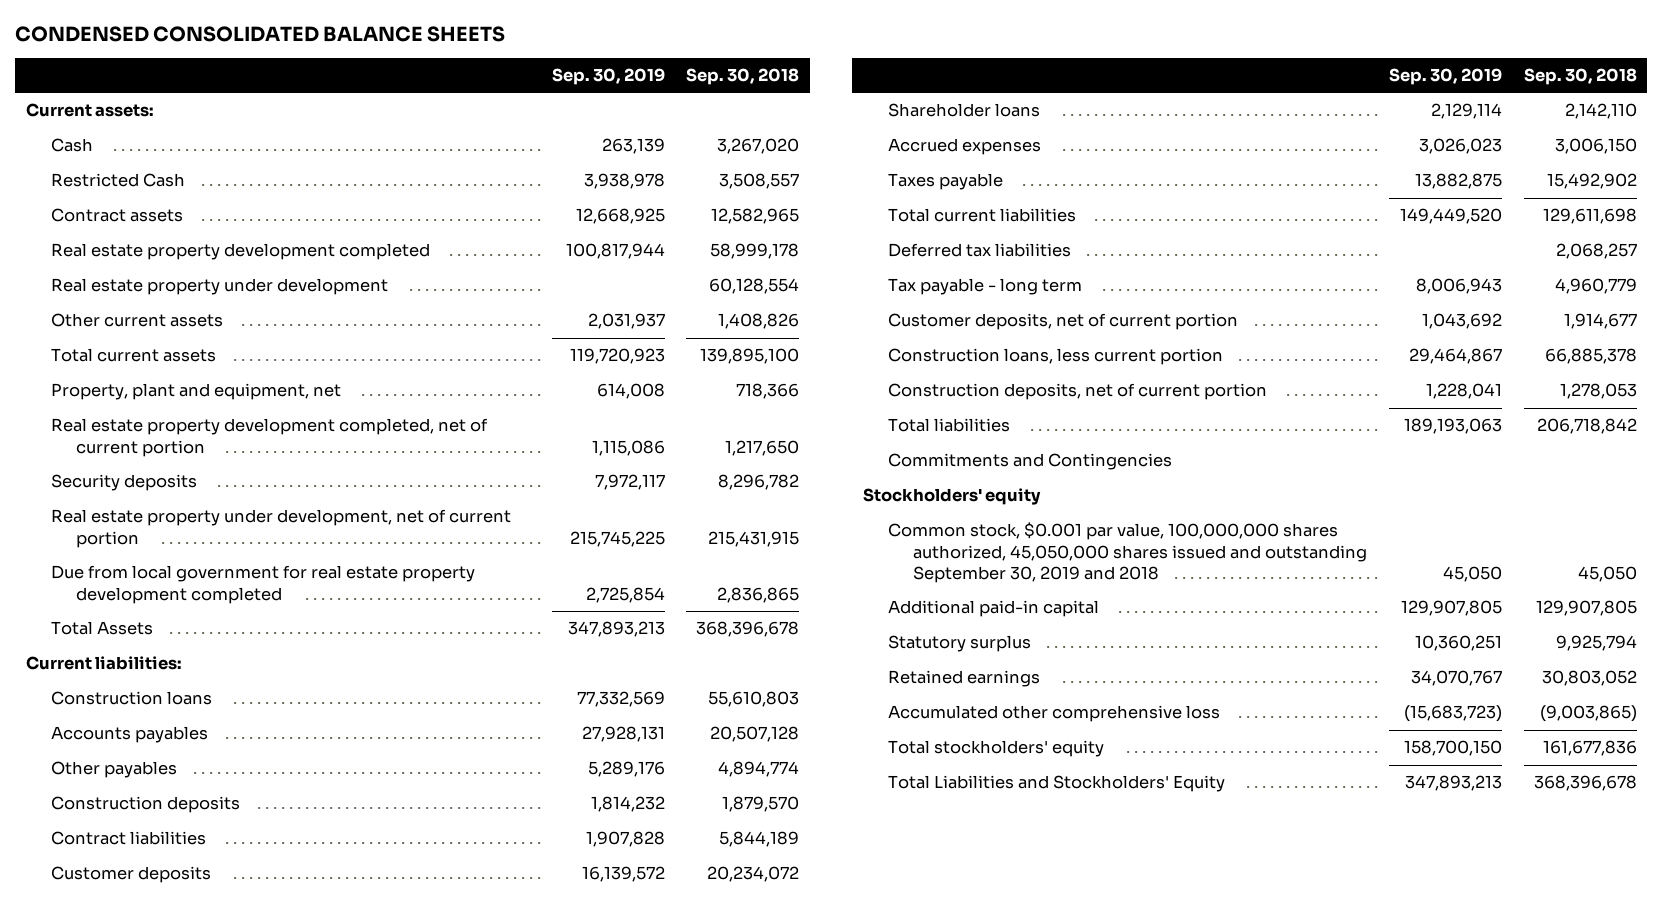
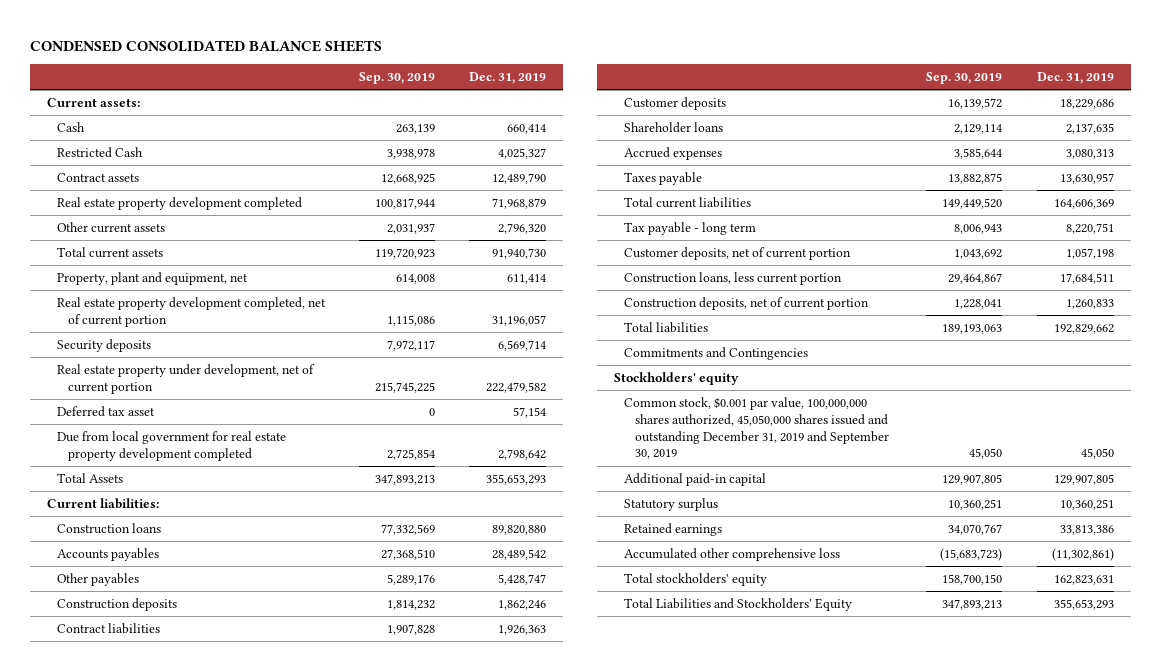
- | Sep. 30, 2019 | Sep. 30, 2018
+ | Sep. 30, 2019 | Dec. 31, 2019
- Real estate property under development | | 60,128,554
+ Deferred tax asset | 0 | 57,154
- Accounts payables | 27,928,131 | 20,507,128
+ Accounts payables | 27,368,510 | 28,489,542
- Accrued expenses | 3,026,023 | 3,006,150
+ Accrued expenses | 3,585,644 | 3,080,313
- Deferred tax liabilities | | 2,068,257
- Common stock, $0.001 par value, 100,000,000 shares authorized, 45,050,000 shares issued and outstanding September 30, 2019 and 2018 | 45,050 | 45,050
+ Common stock, $0.001 par value, 100,000,000 shares authorized, 45,050,000 shares issued and outstanding December 31, 2019 and September 30, 2019 | 45,050 | 45,050

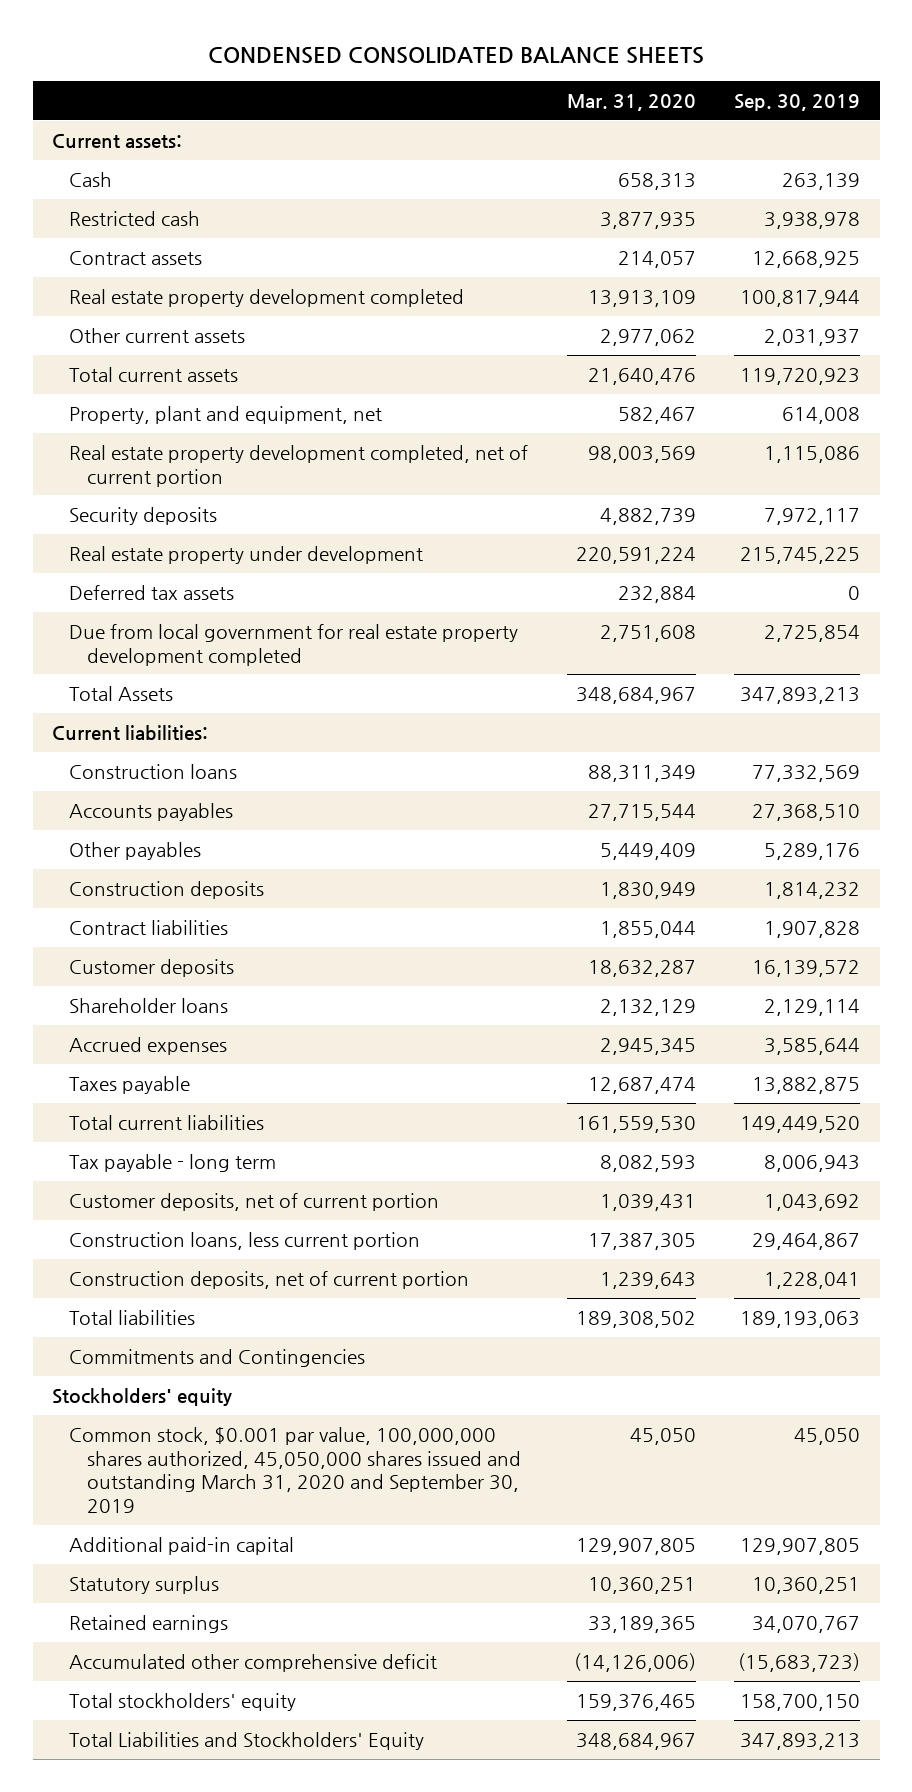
- | Sep. 30, 2019 | Dec. 31, 2019
+ | Mar. 31, 2020 | Sep. 30, 2019
- Restricted Cash | 3,938,978 | 4,025,327
+ Restricted cash | 3,877,935 | 3,938,978
- Real estate property under development, net of current portion | 215,745,225 | 222,479,582
- Deferred tax asset | 0 | 57,154
+ Real estate property under development | 220,591,224 | 215,745,225
+ Deferred tax assets | 232,884 | 0
- Common stock, $0.001 par value, 100,000,000 shares authorized, 45,050,000 shares issued and outstanding December 31, 2019 and September 30, 2019 | 45,050 | 45,050
+ Common stock, $0.001 par value, 100,000,000 shares authorized, 45,050,000 shares issued and outstanding March 31, 2020 and September 30, 2019 | 45,050 | 45,050
- Accumulated other comprehensive loss | (15,683,723) | (11,302,861)
+ Accumulated other comprehensive deficit | (14,126,006) | (15,683,723)

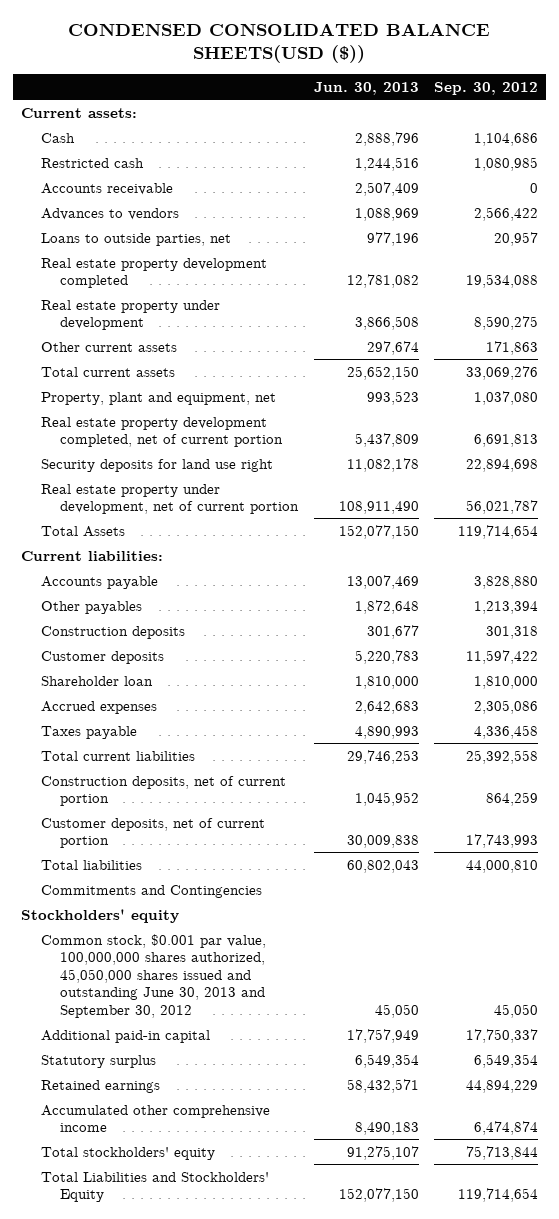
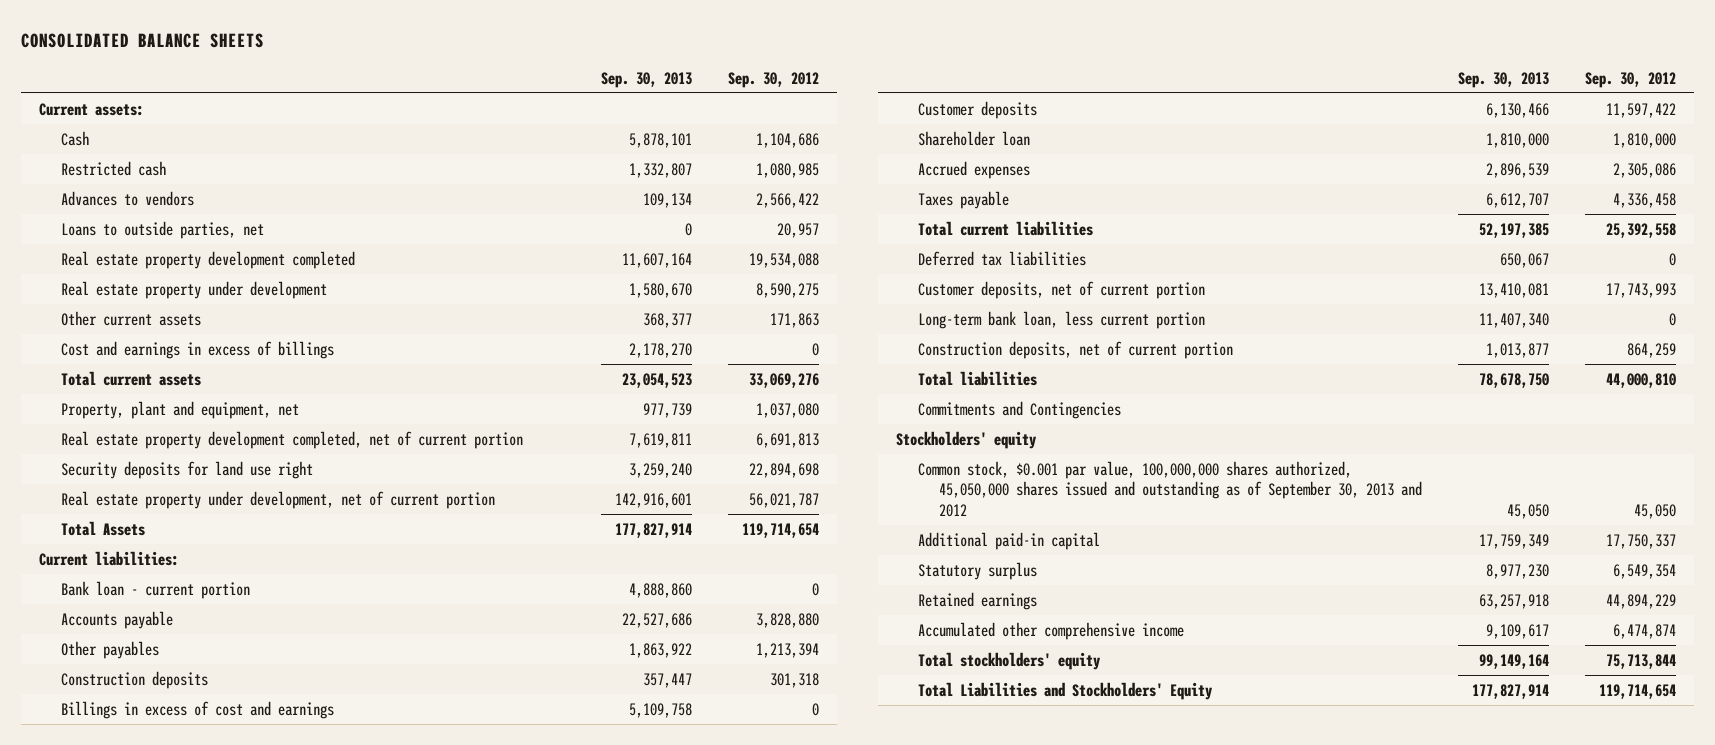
- CONDENSED CONSOLIDATED BALANCE SHEETS(USD ($))
+ CONSOLIDATED BALANCE SHEETS
- | Jun. 30, 2013 | Sep. 30, 2012
+ | Sep. 30, 2013 | Sep. 30, 2012
- Accounts receivable | 2,507,409 | 0
+ Cost and earnings in excess of billings | 2,178,270 | 0
+ Bank loan - current portion | 4,888,860 | 0
+ Billings in excess of cost and earnings | 5,109,758 | 0
+ Deferred tax liabilities | 650,067 | 0
+ Long-term bank loan, less current portion | 11,407,340 | 0
moved down: Construction deposits, net of current portion | 1,013,877 | 864,259
- Common stock, $0.001 par value, 100,000,000 shares authorized, 45,050,000 shares issued and outstanding June 30, 2013 and September 30, 2012 | 45,050 | 45,050
+ Common stock, $0.001 par value, 100,000,000 shares authorized, 45,050,000 shares issued and outstanding as of September 30, 2013 and 2012 | 45,050 | 45,050

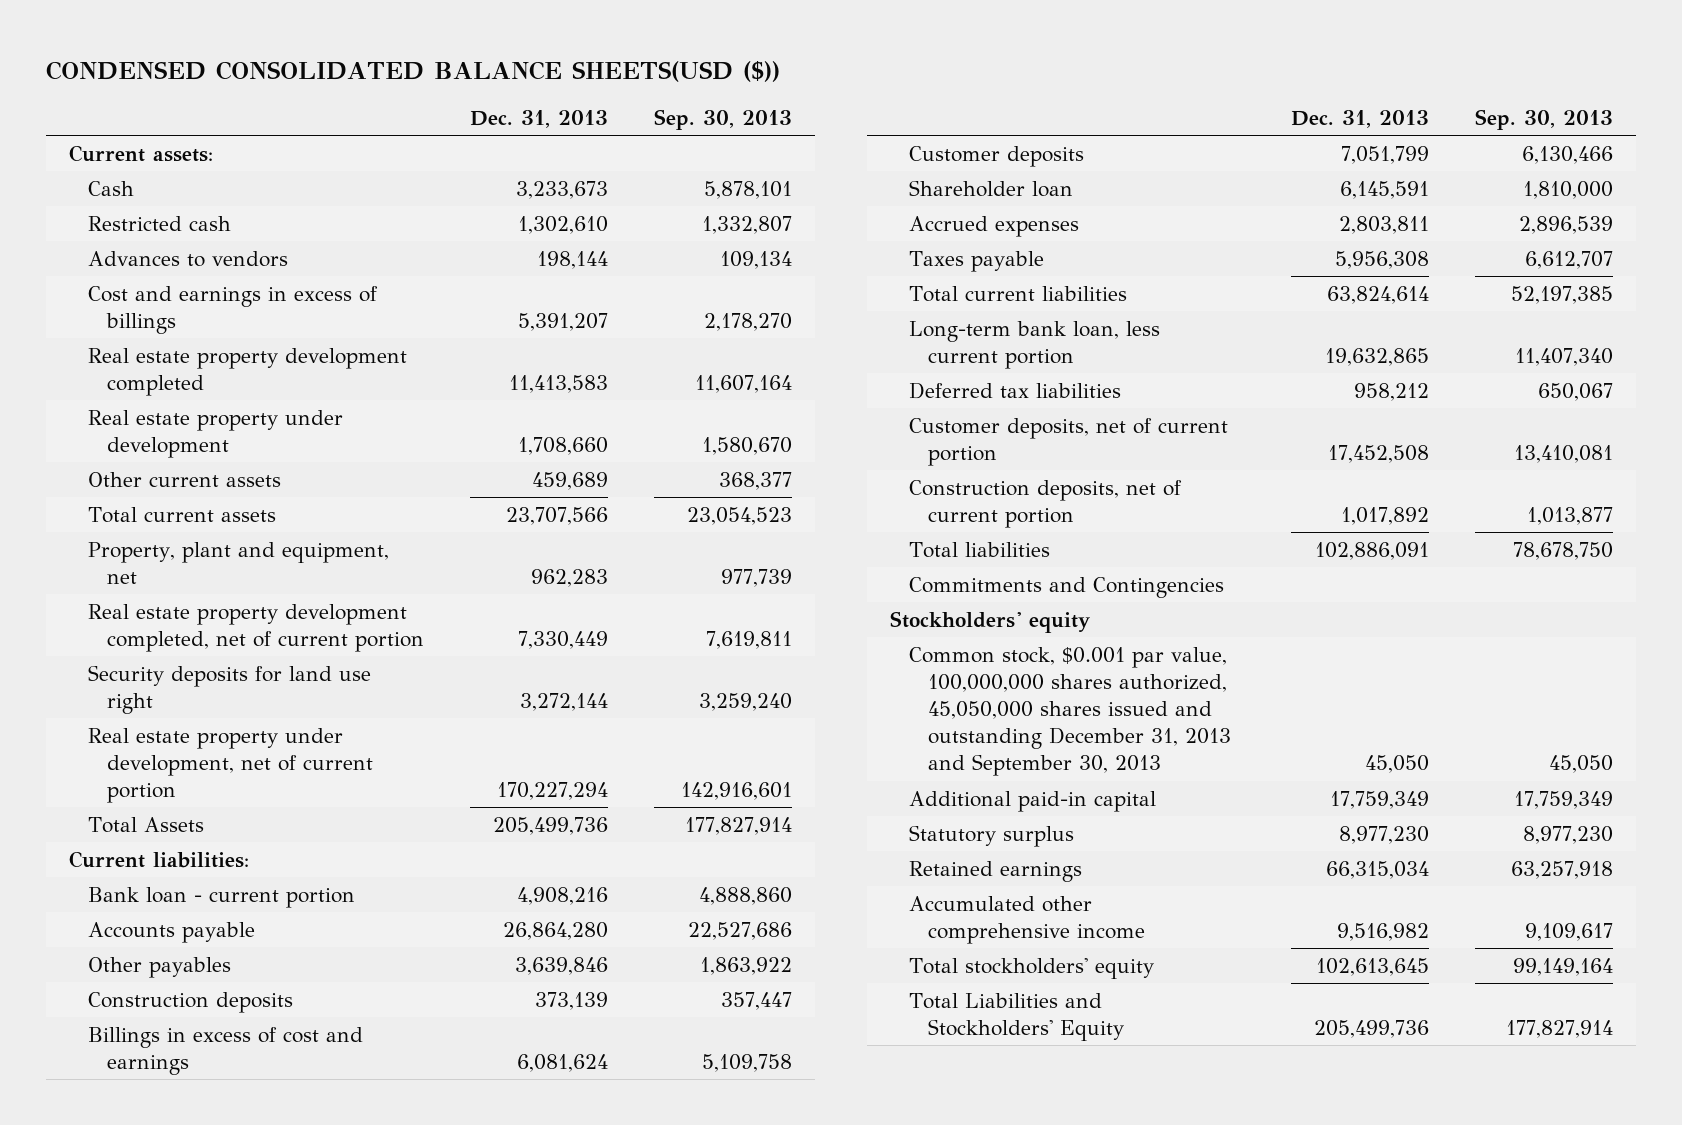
- CONSOLIDATED BALANCE SHEETS
+ CONDENSED CONSOLIDATED BALANCE SHEETS(USD ($))
- | Sep. 30, 2013 | Sep. 30, 2012
+ | Dec. 31, 2013 | Sep. 30, 2013
- Loans to outside parties, net | 0 | 20,957
moved up: Cost and earnings in excess of billings | 5,391,207 | 2,178,270
moved up: Long-term bank loan, less current portion | 19,632,865 | 11,407,340
- Common stock, $0.001 par value, 100,000,000 shares authorized, 45,050,000 shares issued and outstanding as of September 30, 2013 and 2012 | 45,050 | 45,050
+ Common stock, $0.001 par value, 100,000,000 shares authorized, 45,050,000 shares issued and outstanding December 31, 2013 and September 30, 2013 | 45,050 | 45,050

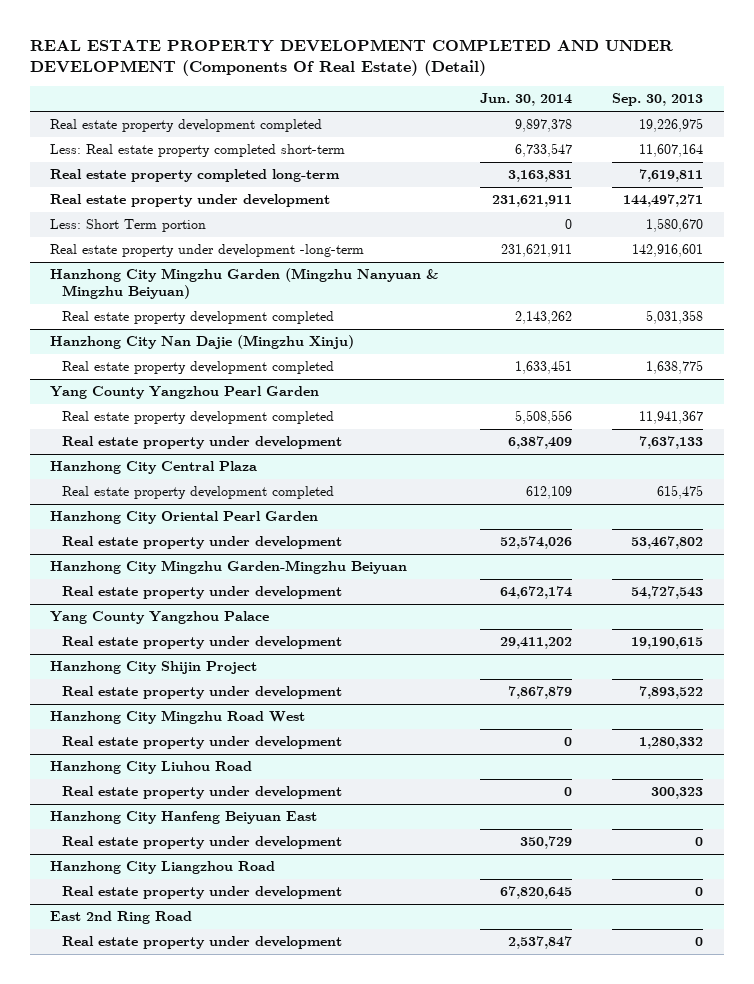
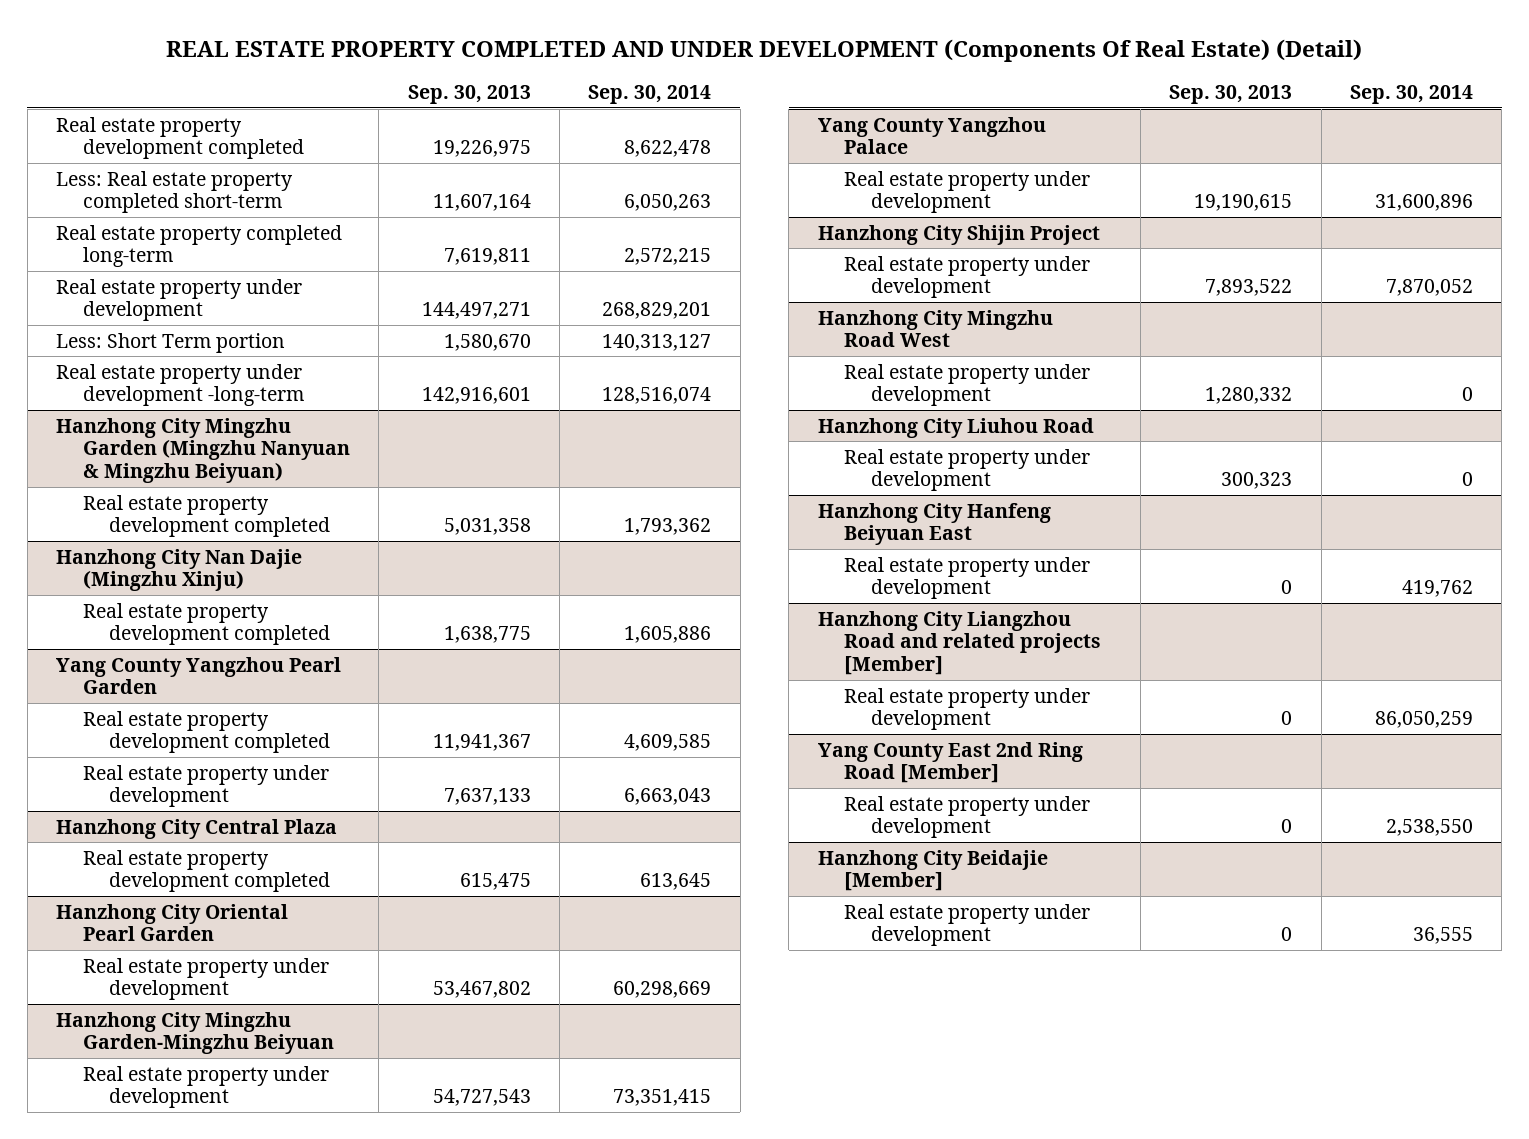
- REAL ESTATE PROPERTY DEVELOPMENT COMPLETED AND UNDER DEVELOPMENT (Components Of Real Estate) (Detail)
+ REAL ESTATE PROPERTY COMPLETED AND UNDER DEVELOPMENT (Components Of Real Estate) (Detail)
- | Jun. 30, 2014 | Sep. 30, 2013
+ | Sep. 30, 2013 | Sep. 30, 2014
- Hanzhong City Liangzhou Road
+ Hanzhong City Liangzhou Road and related projects [Member]
- East 2nd Ring Road
+ Yang County East 2nd Ring Road [Member]
+ Hanzhong City Beidajie [Member]
+ Real estate property under development | 0 | 36,555

